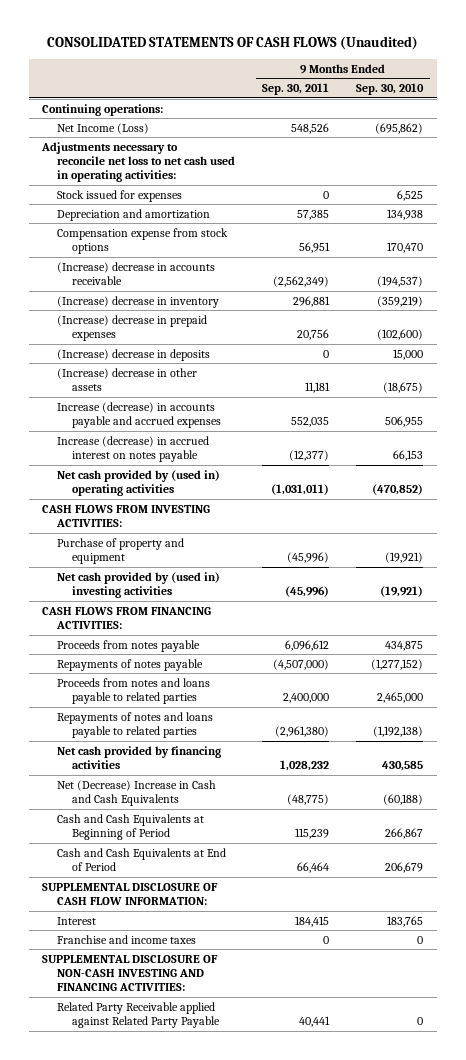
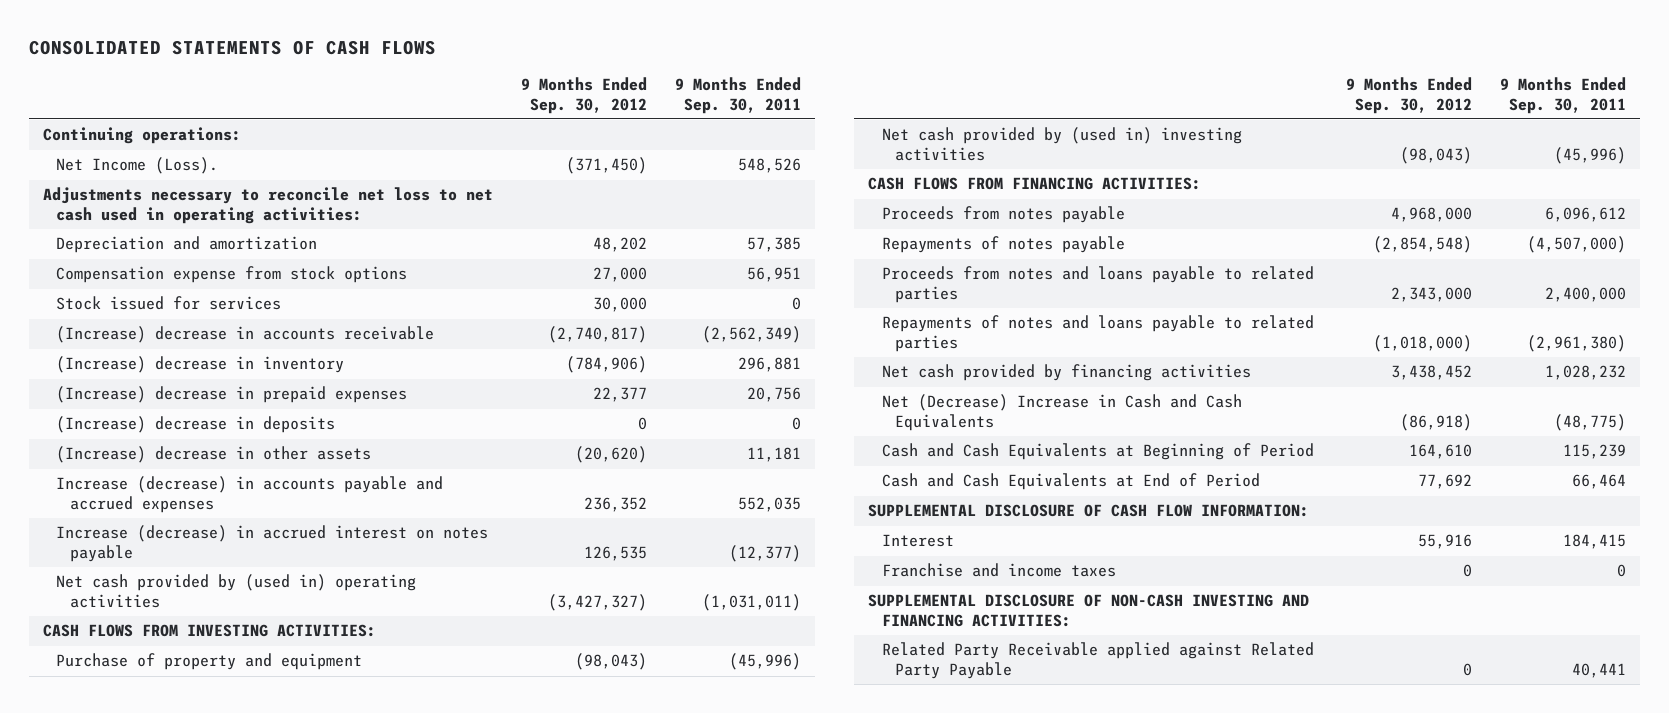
- CONSOLIDATED STATEMENTS OF CASH FLOWS (Unaudited)
+ CONSOLIDATED STATEMENTS OF CASH FLOWS
- | 9 Months Ended Sep. 30, 2011 | 9 Months Ended Sep. 30, 2010
+ | 9 Months Ended Sep. 30, 2012 | 9 Months Ended Sep. 30, 2011
- Net Income (Loss) | 548,526 | (695,862)
+ Net Income (Loss). | (371,450) | 548,526
- Stock issued for expenses | 0 | 6,525
+ Stock issued for services | 30,000 | 0

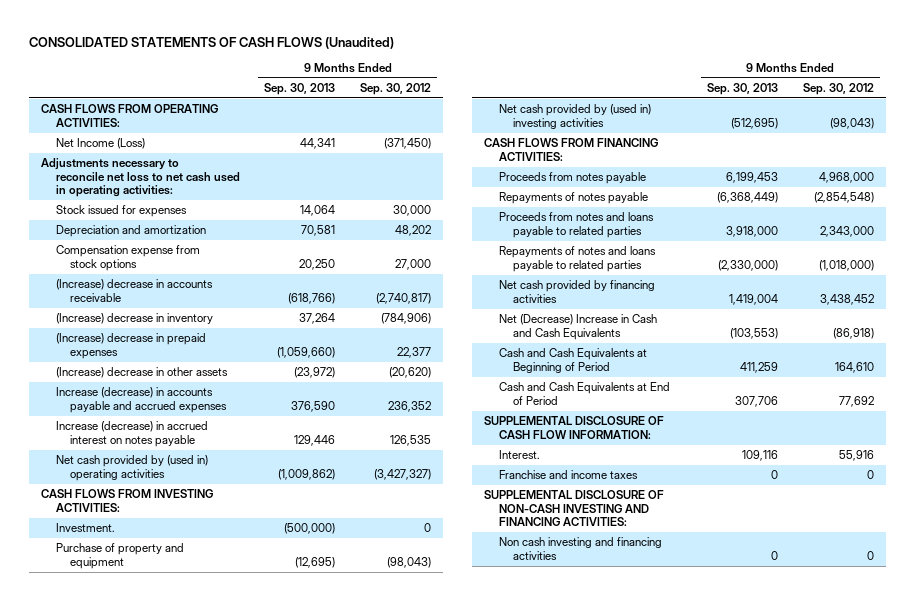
- CONSOLIDATED STATEMENTS OF CASH FLOWS
+ CONSOLIDATED STATEMENTS OF CASH FLOWS (Unaudited)
- | 9 Months Ended Sep. 30, 2012 | 9 Months Ended Sep. 30, 2011
+ | 9 Months Ended Sep. 30, 2013 | 9 Months Ended Sep. 30, 2012
- Continuing operations:
- Net Income (Loss). | (371,450) | 548,526
+ CASH FLOWS FROM OPERATING ACTIVITIES:
+ Net Income (Loss) | 44,341 | (371,450)
+ Stock issued for expenses | 14,064 | 30,000
- Stock issued for services | 30,000 | 0
- (Increase) decrease in deposits | 0 | 0
+ Investment. | (500,000) | 0
- Interest | 55,916 | 184,415
+ Interest. | 109,116 | 55,916
- Related Party Receivable applied against Related Party Payable | 0 | 40,441
+ Non cash investing and financing activities | 0 | 0

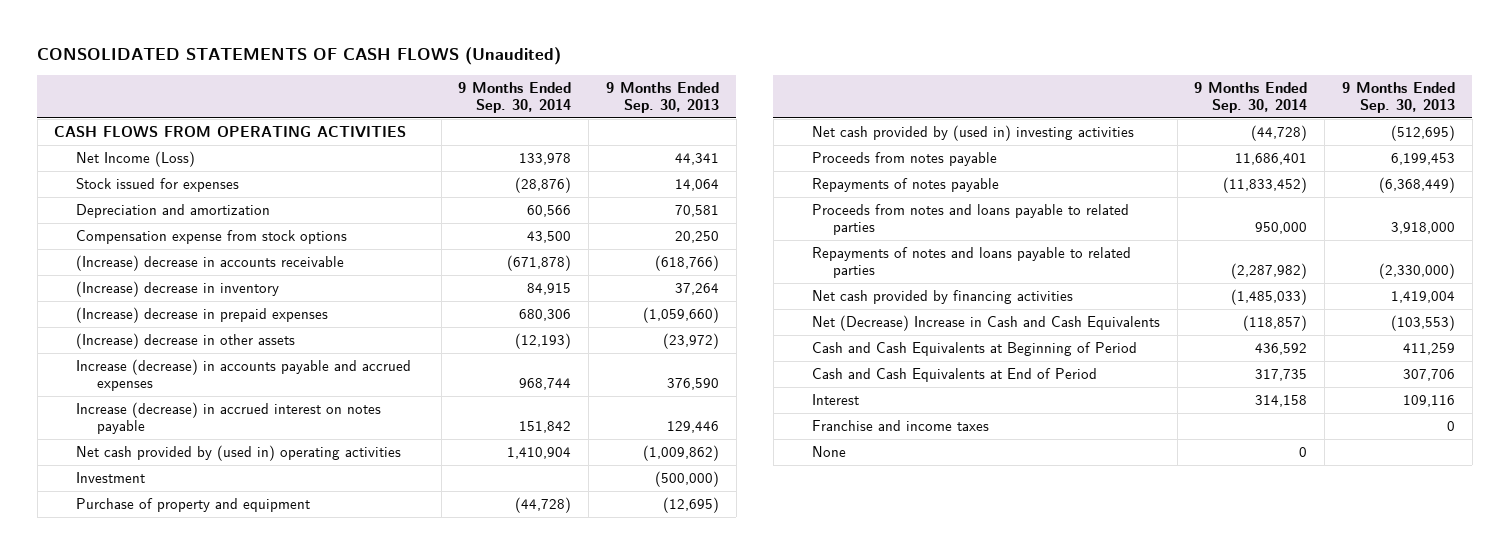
- | 9 Months Ended Sep. 30, 2013 | 9 Months Ended Sep. 30, 2012
+ | 9 Months Ended Sep. 30, 2014 | 9 Months Ended Sep. 30, 2013
- CASH FLOWS FROM OPERATING ACTIVITIES:
+ CASH FLOWS FROM OPERATING ACTIVITIES
- Adjustments necessary to reconcile net loss to net cash used in operating activities:
- CASH FLOWS FROM INVESTING ACTIVITIES:
- Investment. | (500,000) | 0
+ Investment | | (500,000)
- CASH FLOWS FROM FINANCING ACTIVITIES:
- SUPPLEMENTAL DISCLOSURE OF CASH FLOW INFORMATION:
- Interest. | 109,116 | 55,916
+ Interest | 314,158 | 109,116
- SUPPLEMENTAL DISCLOSURE OF NON-CASH INVESTING AND FINANCING ACTIVITIES:
- Non cash investing and financing activities | 0 | 0
+ None | 0 |

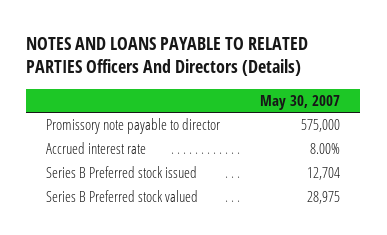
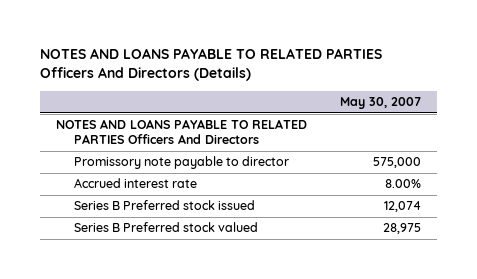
+ NOTES AND LOANS PAYABLE TO RELATED PARTIES Officers And Directors
- Series B Preferred stock issued | 12,704
+ Series B Preferred stock issued | 12,074

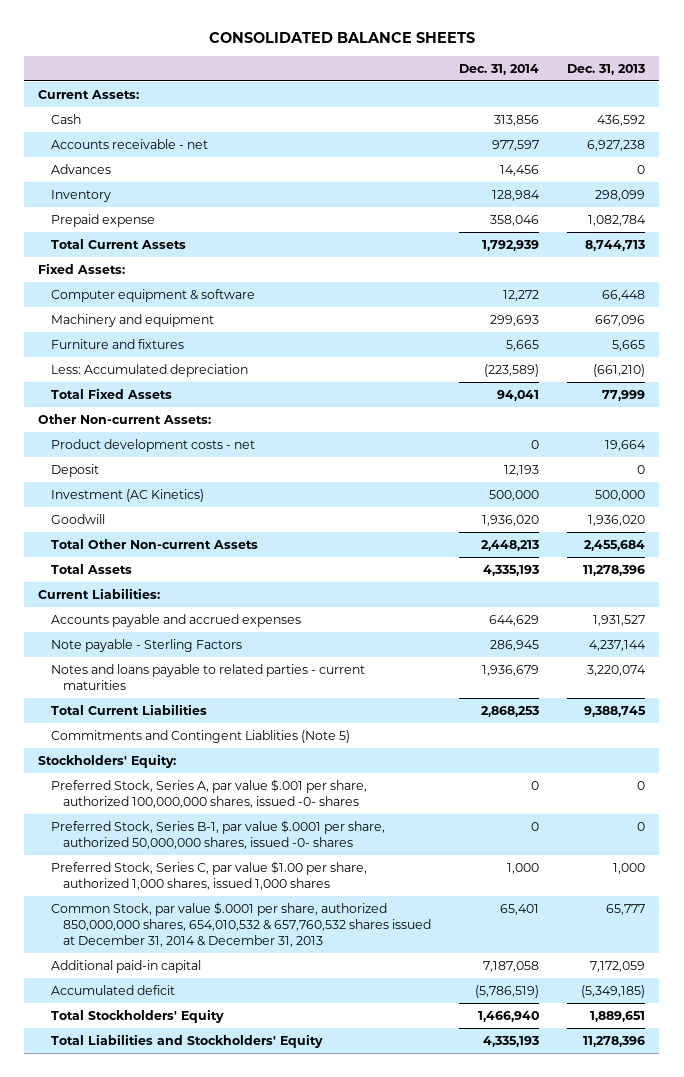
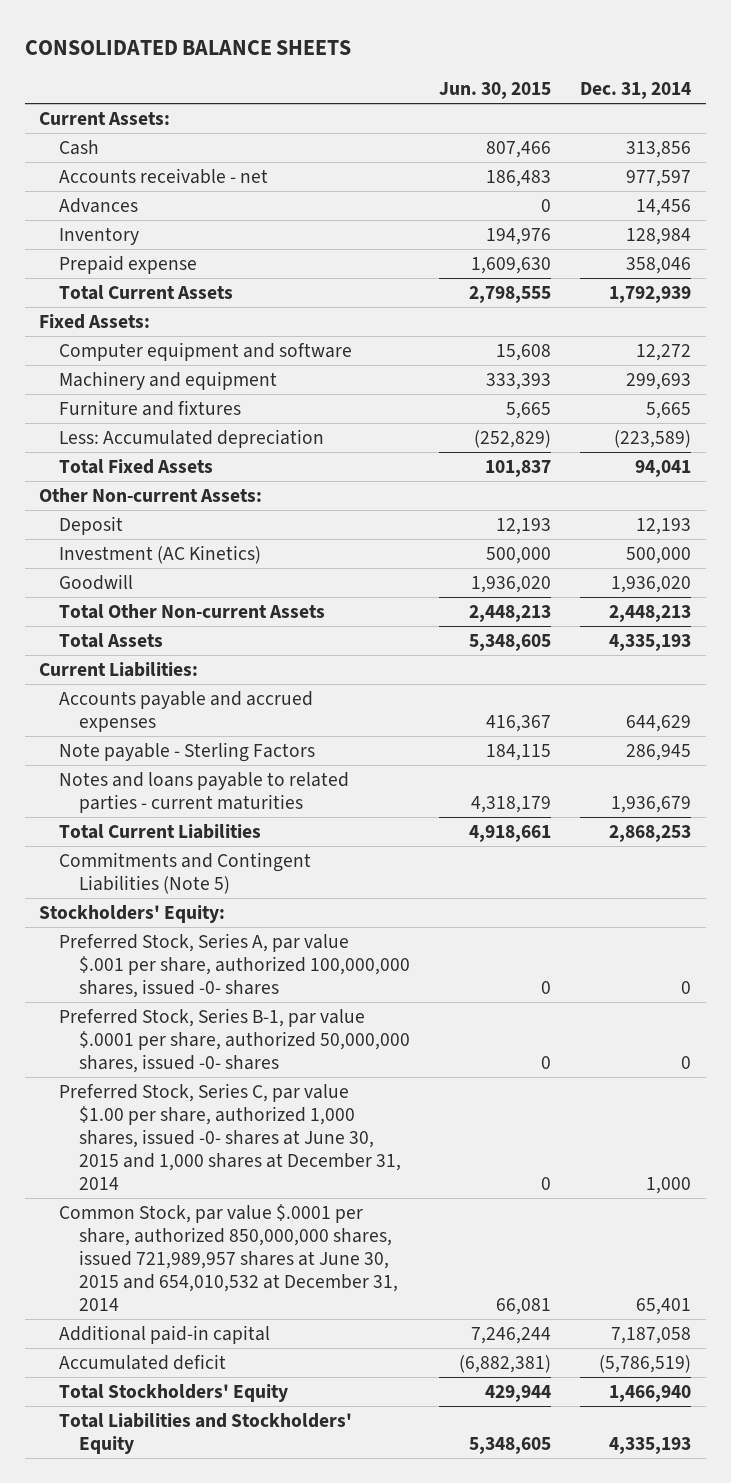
- | Dec. 31, 2014 | Dec. 31, 2013
+ | Jun. 30, 2015 | Dec. 31, 2014
- Computer equipment & software | 12,272 | 66,448
+ Computer equipment and software | 15,608 | 12,272
- Product development costs - net | 0 | 19,664
- Commitments and Contingent Liablities (Note 5)
+ Commitments and Contingent Liabilities (Note 5)
- Preferred Stock, Series C, par value $1.00 per share, authorized 1,000 shares, issued 1,000 shares | 1,000 | 1,000
- Common Stock, par value $.0001 per share, authorized 850,000,000 shares, 654,010,532 & 657,760,532 shares issued at December 31, 2014 & December 31, 2013 | 65,401 | 65,777
+ Preferred Stock, Series C, par value $1.00 per share, authorized 1,000 shares, issued -0- shares at June 30, 2015 and 1,000 shares at December 31, 2014 | 0 | 1,000
+ Common Stock, par value $.0001 per share, authorized 850,000,000 shares, issued 721,989,957 shares at June 30, 2015 and 654,010,532 at December 31, 2014 | 66,081 | 65,401

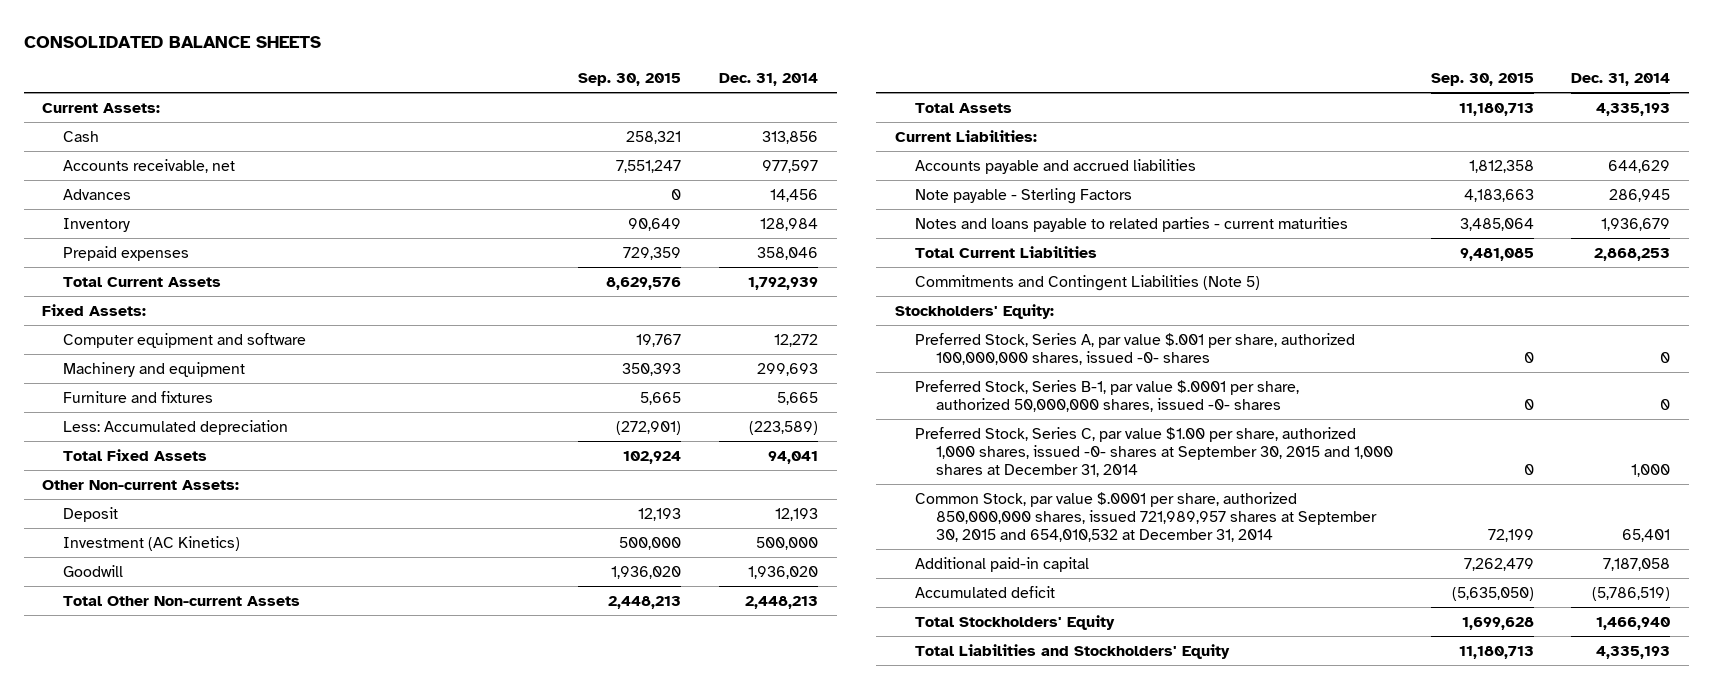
- | Jun. 30, 2015 | Dec. 31, 2014
+ | Sep. 30, 2015 | Dec. 31, 2014
- Accounts receivable - net | 186,483 | 977,597
+ Accounts receivable, net | 7,551,247 | 977,597
- Prepaid expense | 1,609,630 | 358,046
+ Prepaid expenses | 729,359 | 358,046
- Accounts payable and accrued expenses | 416,367 | 644,629
+ Accounts payable and accrued liabilities | 1,812,358 | 644,629
- Preferred Stock, Series C, par value $1.00 per share, authorized 1,000 shares, issued -0- shares at June 30, 2015 and 1,000 shares at December 31, 2014 | 0 | 1,000
- Common Stock, par value $.0001 per share, authorized 850,000,000 shares, issued 721,989,957 shares at June 30, 2015 and 654,010,532 at December 31, 2014 | 66,081 | 65,401
+ Preferred Stock, Series C, par value $1.00 per share, authorized 1,000 shares, issued -0- shares at September 30, 2015 and 1,000 shares at December 31, 2014 | 0 | 1,000
+ Common Stock, par value $.0001 per share, authorized 850,000,000 shares, issued 721,989,957 shares at September 30, 2015 and 654,010,532 at December 31, 2014 | 72,199 | 65,401

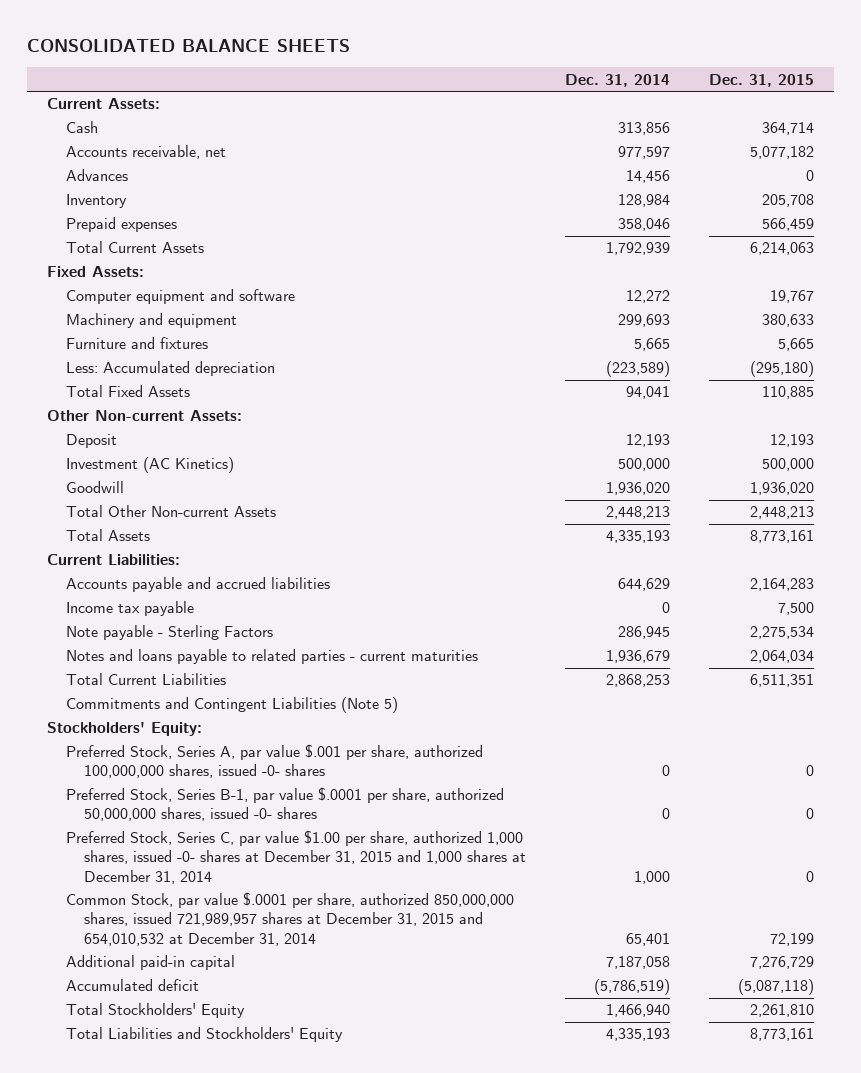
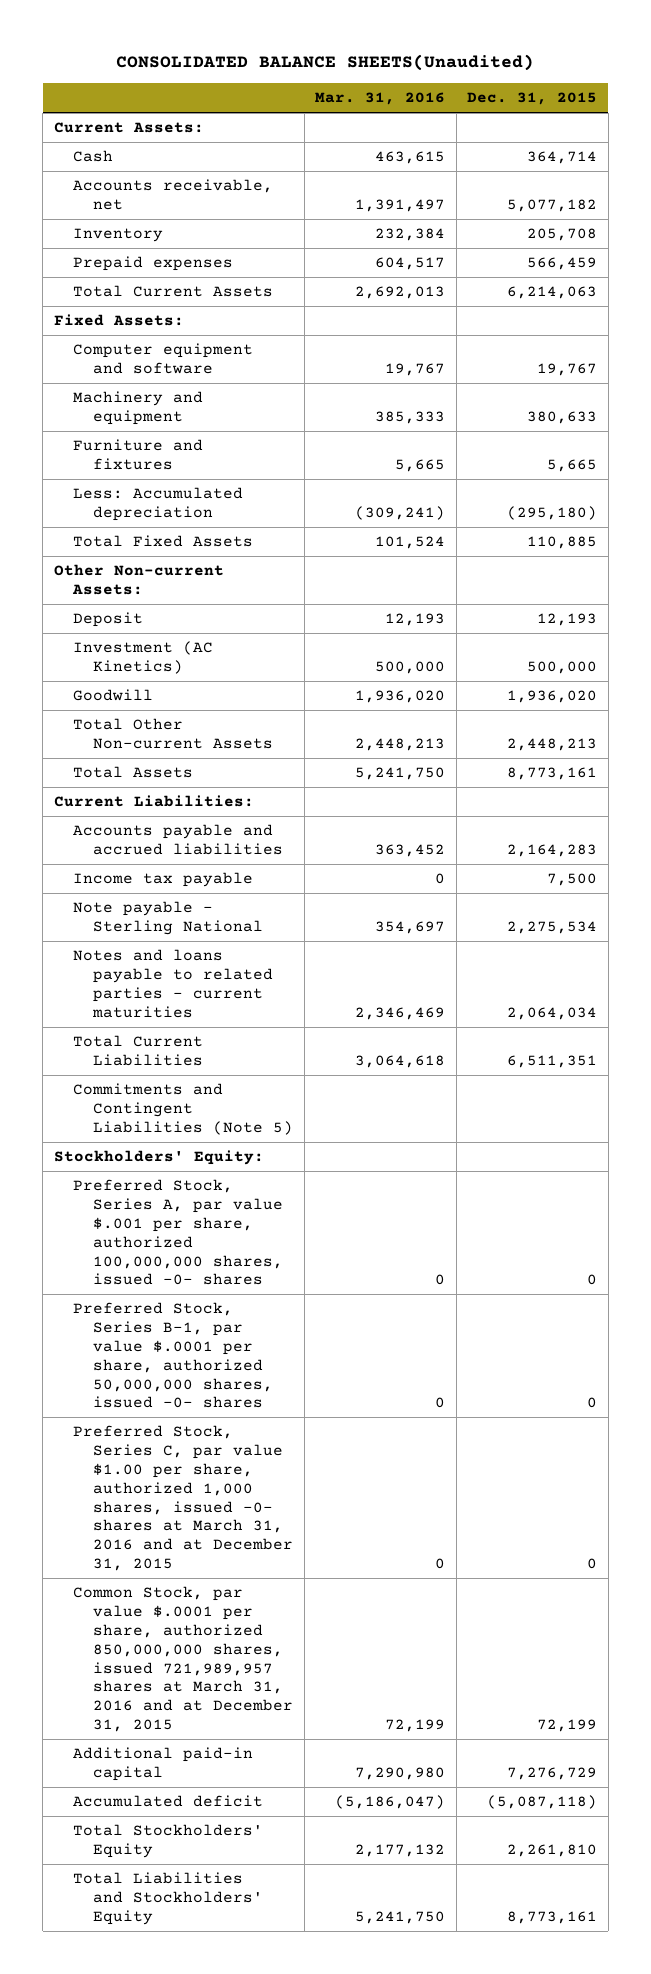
- CONSOLIDATED BALANCE SHEETS
+ CONSOLIDATED BALANCE SHEETS(Unaudited)
- | Dec. 31, 2014 | Dec. 31, 2015
+ | Mar. 31, 2016 | Dec. 31, 2015
- Advances | 14,456 | 0
- Note payable - Sterling Factors | 286,945 | 2,275,534
+ Note payable - Sterling National | 354,697 | 2,275,534
- Preferred Stock, Series C, par value $1.00 per share, authorized 1,000 shares, issued -0- shares at December 31, 2015 and 1,000 shares at December 31, 2014 | 1,000 | 0
- Common Stock, par value $.0001 per share, authorized 850,000,000 shares, issued 721,989,957 shares at December 31, 2015 and 654,010,532 at December 31, 2014 | 65,401 | 72,199
+ Preferred Stock, Series C, par value $1.00 per share, authorized 1,000 shares, issued -0- shares at March 31, 2016 and at December 31, 2015 | 0 | 0
+ Common Stock, par value $.0001 per share, authorized 850,000,000 shares, issued 721,989,957 shares at March 31, 2016 and at December 31, 2015 | 72,199 | 72,199

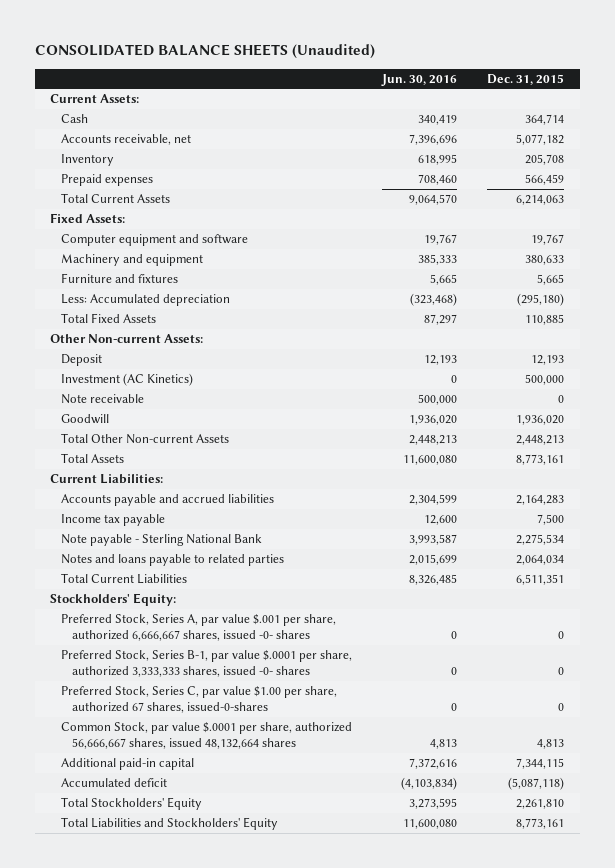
- CONSOLIDATED BALANCE SHEETS(Unaudited)
+ CONSOLIDATED BALANCE SHEETS (Unaudited)
- | Mar. 31, 2016 | Dec. 31, 2015
+ | Jun. 30, 2016 | Dec. 31, 2015
+ Note receivable | 500,000 | 0
- Note payable - Sterling National | 354,697 | 2,275,534
- Notes and loans payable to related parties - current maturities | 2,346,469 | 2,064,034
+ Note payable - Sterling National Bank | 3,993,587 | 2,275,534
+ Notes and loans payable to related parties | 2,015,699 | 2,064,034
- Commitments and Contingent Liabilities (Note 5)
- Preferred Stock, Series A, par value $.001 per share, authorized 100,000,000 shares, issued -0- shares | 0 | 0
- Preferred Stock, Series B-1, par value $.0001 per share, authorized 50,000,000 shares, issued -0- shares | 0 | 0
- Preferred Stock, Series C, par value $1.00 per share, authorized 1,000 shares, issued -0- shares at March 31, 2016 and at December 31, 2015 | 0 | 0
- Common Stock, par value $.0001 per share, authorized 850,000,000 shares, issued 721,989,957 shares at March 31, 2016 and at December 31, 2015 | 72,199 | 72,199
- Additional paid-in capital | 7,290,980 | 7,276,729
+ Preferred Stock, Series A, par value $.001 per share, authorized 6,666,667 shares, issued -0- shares | 0 | 0
+ Preferred Stock, Series B-1, par value $.0001 per share, authorized 3,333,333 shares, issued -0- shares | 0 | 0
+ Preferred Stock, Series C, par value $1.00 per share, authorized 67 shares, issued-0-shares | 0 | 0
+ Common Stock, par value $.0001 per share, authorized 56,666,667 shares, issued 48,132,664 shares | 4,813 | 4,813
+ Additional paid-in capital | 7,372,616 | 7,344,115

